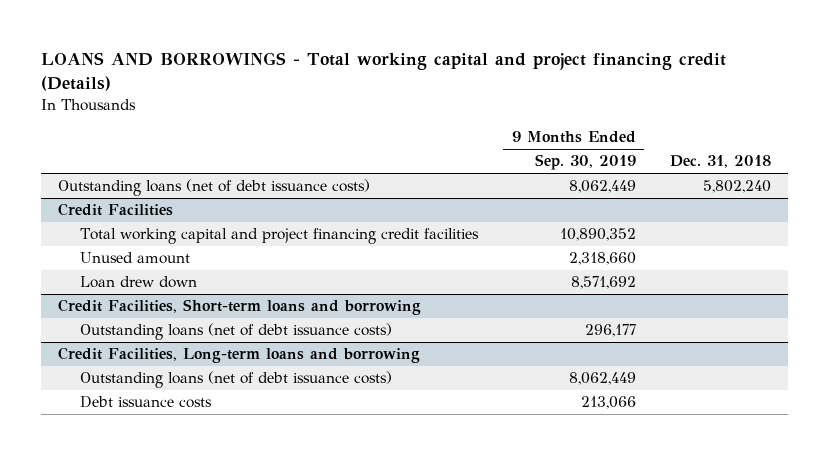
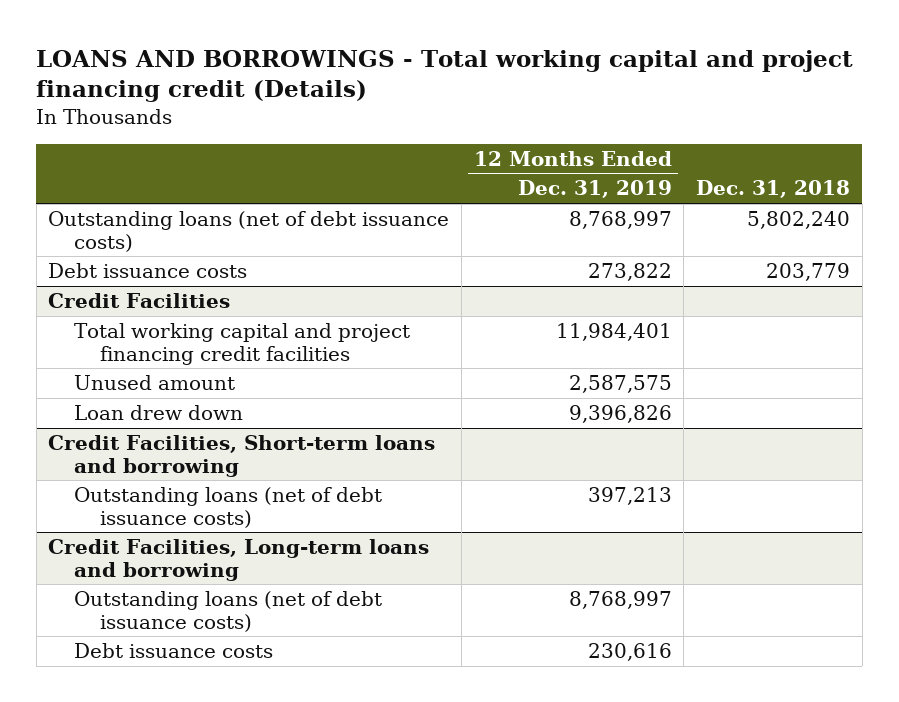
- | 9 Months Ended Sep. 30, 2019 | Dec. 31, 2018
+ | 12 Months Ended Dec. 31, 2019 | Dec. 31, 2018
+ Debt issuance costs | 273,822 | 203,779

